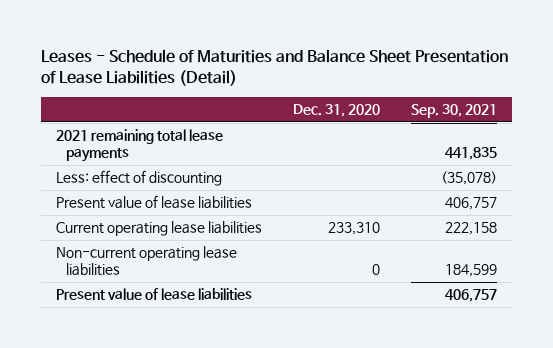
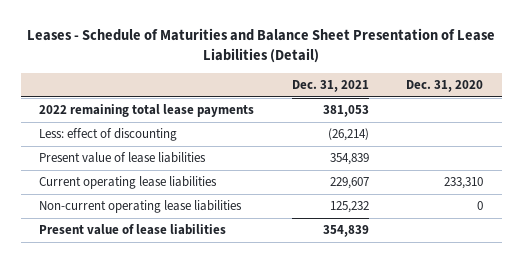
- | Dec. 31, 2020 | Sep. 30, 2021
+ | Dec. 31, 2021 | Dec. 31, 2020
- 2021 remaining total lease payments | | 441,835
+ 2022 remaining total lease payments | 381,053 |

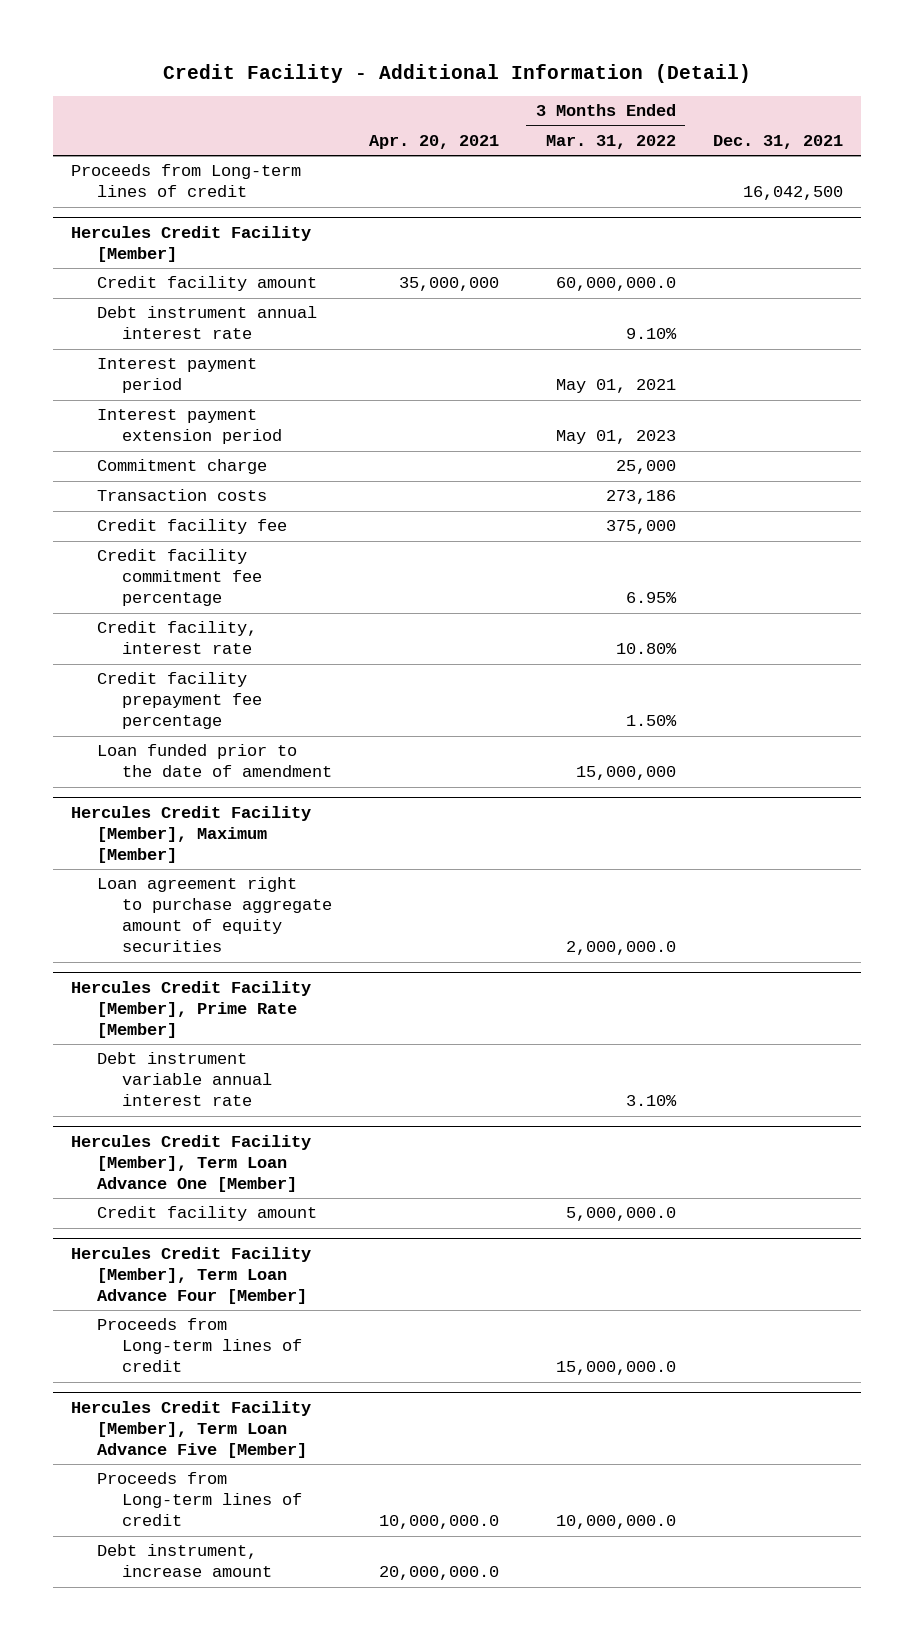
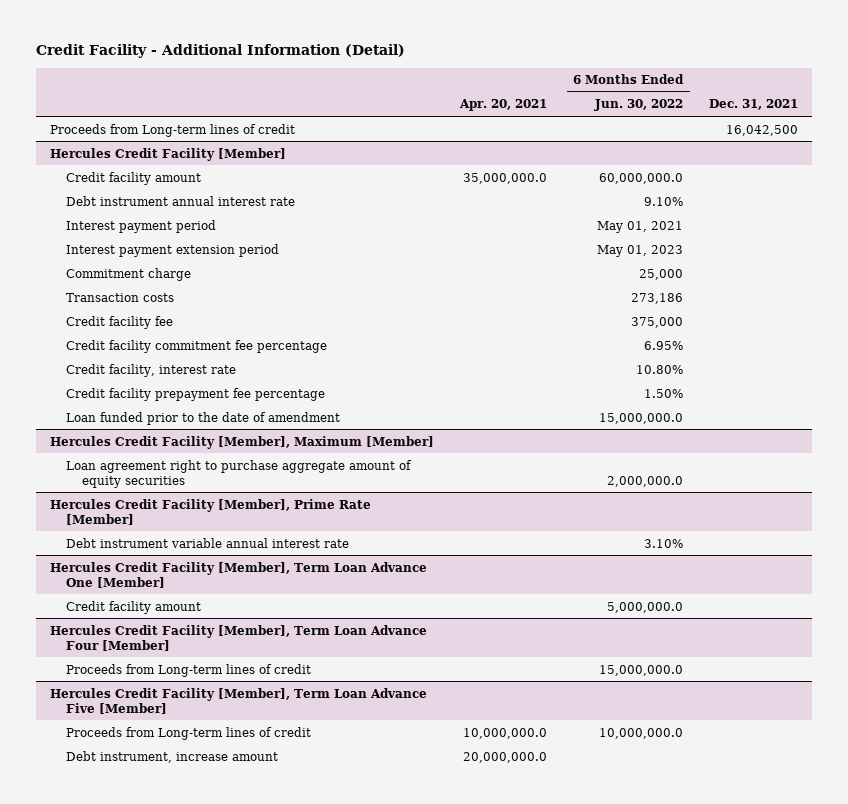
- | Apr. 20, 2021 | 3 Months Ended Mar. 31, 2022 | Dec. 31, 2021
+ | Apr. 20, 2021 | 6 Months Ended Jun. 30, 2022 | Dec. 31, 2021
@ Hercules Credit Facility [Member]
- Credit facility amount | 35,000,000 | 60,000,000.0 |
+ Credit facility amount | 35,000,000.0 | 60,000,000.0 |

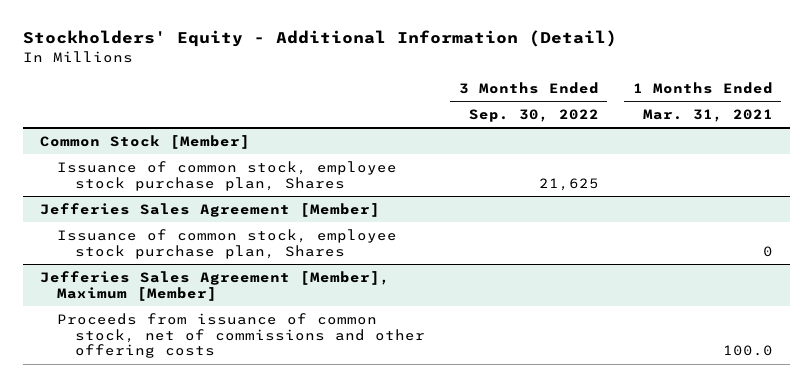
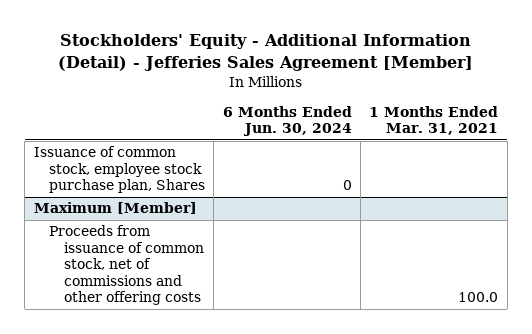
- Stockholders' Equity - Additional Information (Detail)
+ Stockholders' Equity - Additional Information (Detail) - Jefferies Sales Agreement [Member]
- | 3 Months Ended Sep. 30, 2022 | 1 Months Ended Mar. 31, 2021
+ | 6 Months Ended Jun. 30, 2024 | 1 Months Ended Mar. 31, 2021
- Common Stock [Member]
- Issuance of common stock, employee stock purchase plan, Shares | 21,625 |
- Jefferies Sales Agreement [Member]
- Issuance of common stock, employee stock purchase plan, Shares | | 0
- Jefferies Sales Agreement [Member], Maximum [Member]
- Proceeds from issuance of common stock, net of commissions and other offering costs | | 100.0
+ Issuance of common stock, employee stock purchase plan, Shares | 0 |
+ Maximum [Member]
+ Proceeds from issuance of common stock, net of commissions and other offering costs | | 100.0

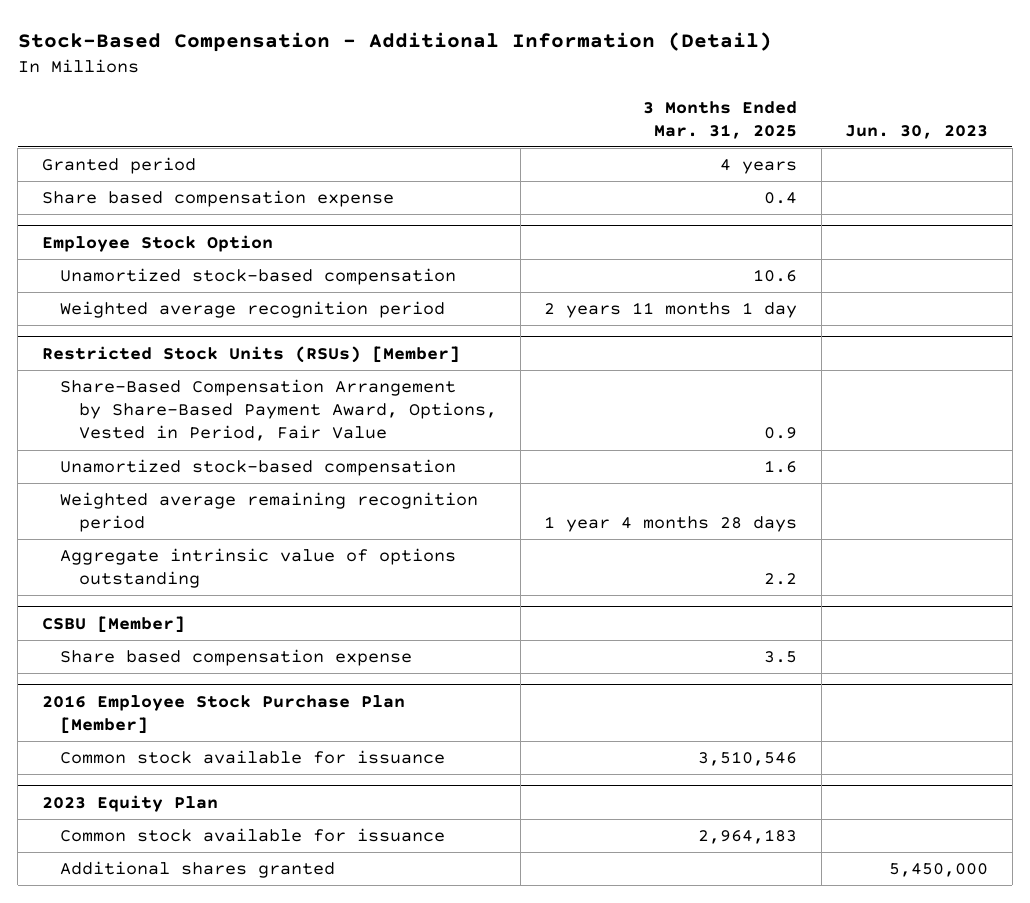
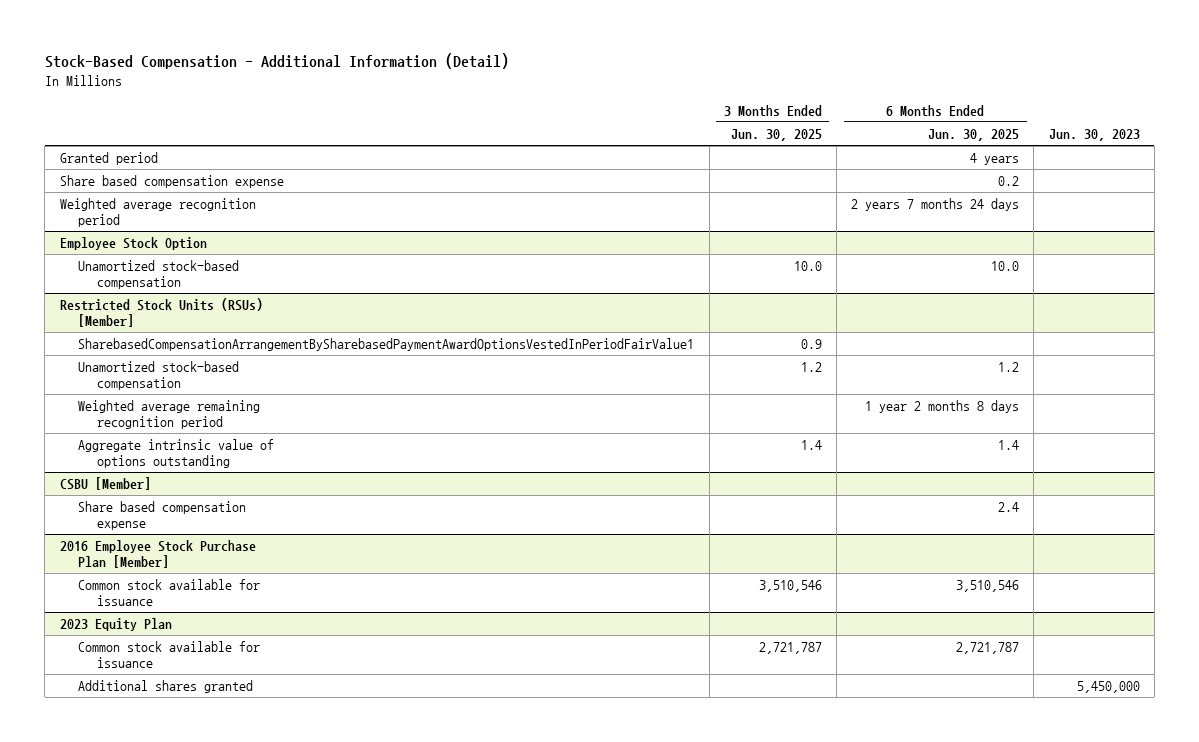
- | 3 Months Ended Mar. 31, 2025 | Jun. 30, 2023
+ | 3 Months Ended Jun. 30, 2025 | 6 Months Ended Jun. 30, 2025 | Jun. 30, 2023
+ Weighted average recognition period | | 2 years 7 months 24 days |
@ Employee Stock Option
- Weighted average recognition period | 2 years 11 months 1 day |
@ Restricted Stock Units (RSUs) [Member]
- Share-Based Compensation Arrangement by Share-Based Payment Award, Options, Vested in Period, Fair Value | 0.9 |
+ SharebasedCompensationArrangementBySharebasedPaymentAwardOptionsVestedInPeriodFairValue1 | 0.9 | |

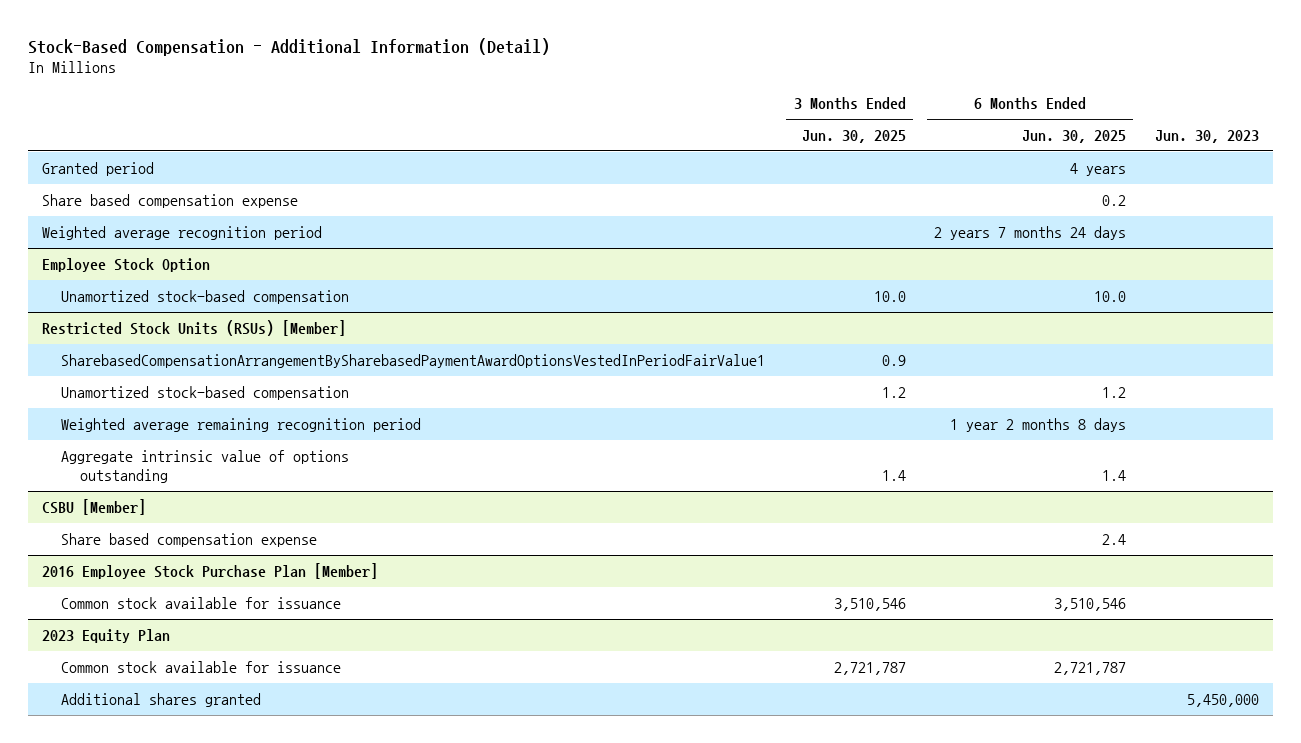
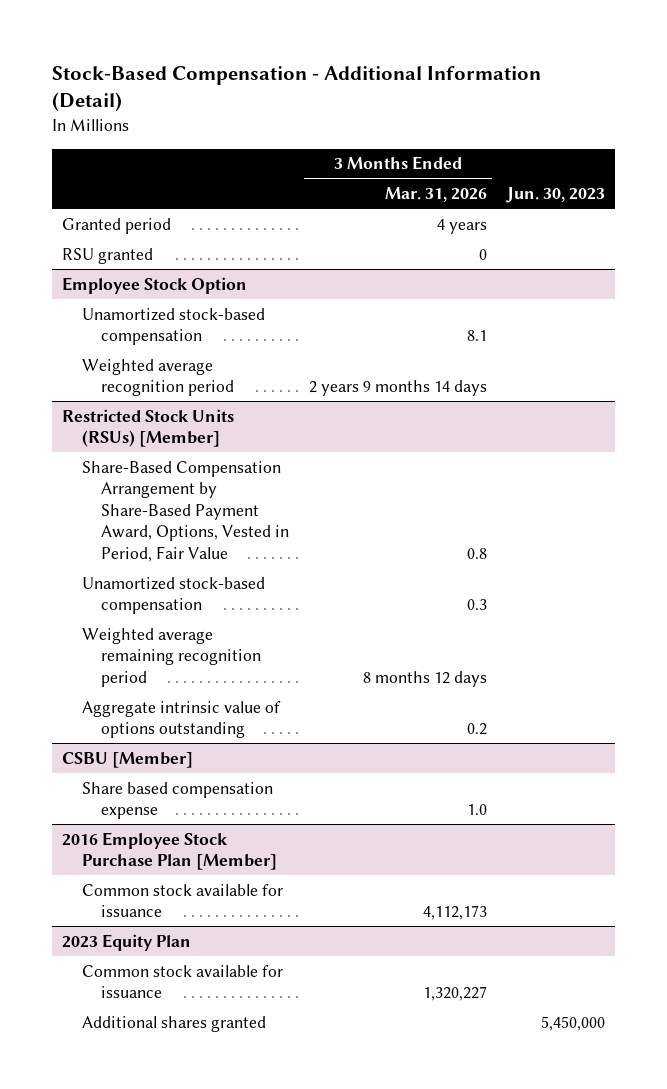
- | 3 Months Ended Jun. 30, 2025 | 6 Months Ended Jun. 30, 2025 | Jun. 30, 2023
+ | 3 Months Ended Mar. 31, 2026 | Jun. 30, 2023
- Share based compensation expense | | 0.2 |
- Weighted average recognition period | | 2 years 7 months 24 days |
+ RSU granted | 0 |
@ Employee Stock Option
+ Weighted average recognition period | 2 years 9 months 14 days |
@ Restricted Stock Units (RSUs) [Member]
- SharebasedCompensationArrangementBySharebasedPaymentAwardOptionsVestedInPeriodFairValue1 | 0.9 | |
+ Share-Based Compensation Arrangement by Share-Based Payment Award, Options, Vested in Period, Fair Value | 0.8 |

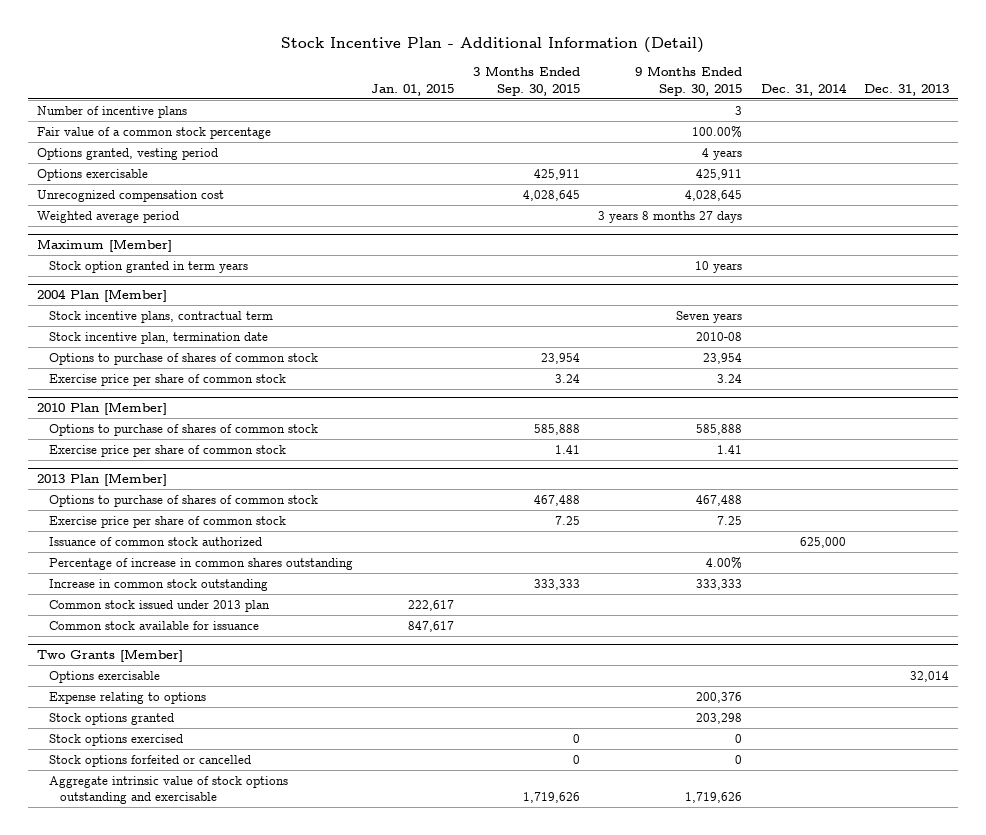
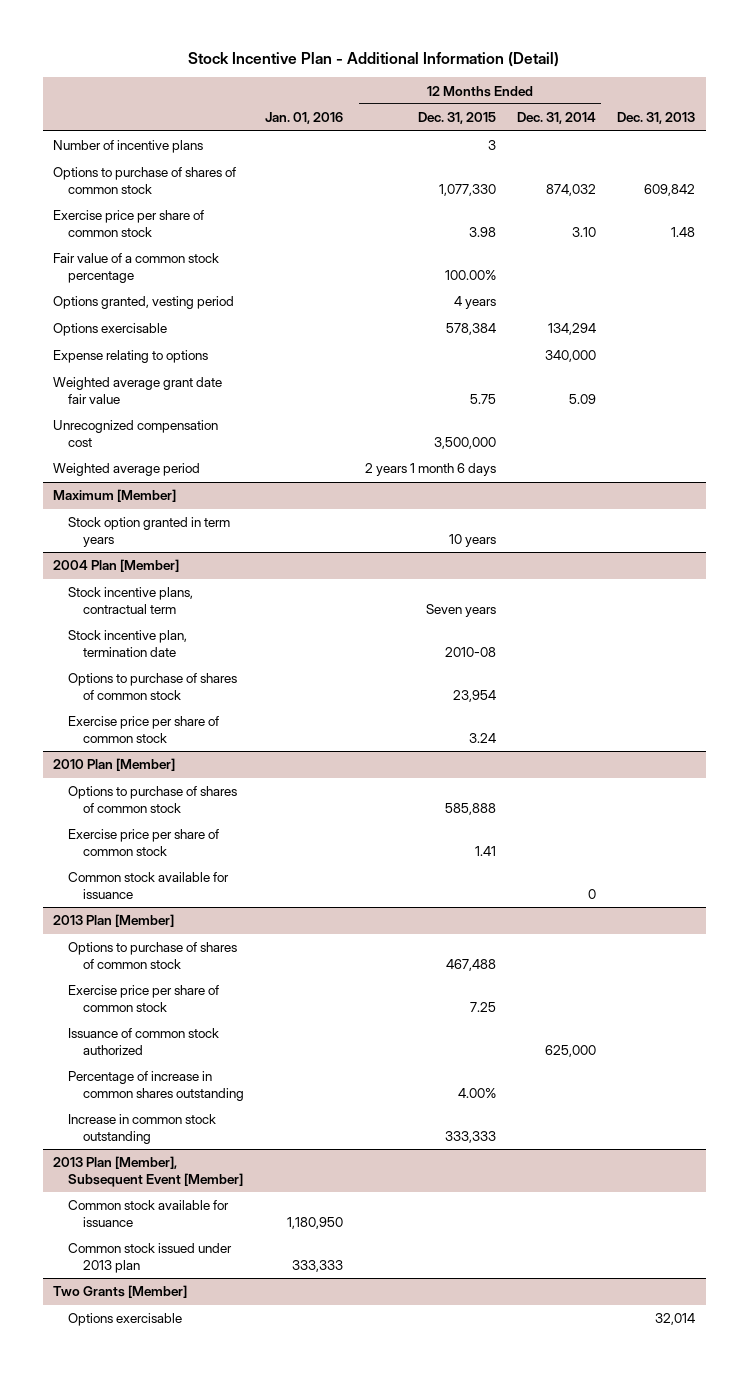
- | Jan. 01, 2015 | 3 Months Ended Sep. 30, 2015 | 9 Months Ended Sep. 30, 2015 | Dec. 31, 2014 | Dec. 31, 2013
+ | Jan. 01, 2016 | 12 Months Ended Dec. 31, 2015 | 12 Months Ended Dec. 31, 2014 | Dec. 31, 2013
+ Options to purchase of shares of common stock | | 1,077,330 | 874,032 | 609,842
+ Exercise price per share of common stock | | 3.98 | 3.10 | 1.48
+ Expense relating to options | | | 340,000 |
+ Weighted average grant date fair value | | 5.75 | 5.09 |
@ 2010 Plan [Member]
+ Common stock available for issuance | | | 0 |
@ 2013 Plan [Member]
- Common stock issued under 2013 plan | 222,617 | | | |
- Common stock available for issuance | 847,617 | | | |
+ 2013 Plan [Member], Subsequent Event [Member]
+ Common stock available for issuance | 1,180,950 | | |
+ Common stock issued under 2013 plan | 333,333 | | |
@ Two Grants [Member]
- Expense relating to options | | | 200,376 | |
- Stock options granted | | | 203,298 | |
- Stock options exercised | | 0 | 0 | |
- Stock options forfeited or cancelled | | 0 | 0 | |
- Aggregate intrinsic value of stock options outstanding and exercisable | | 1,719,626 | 1,719,626 | |

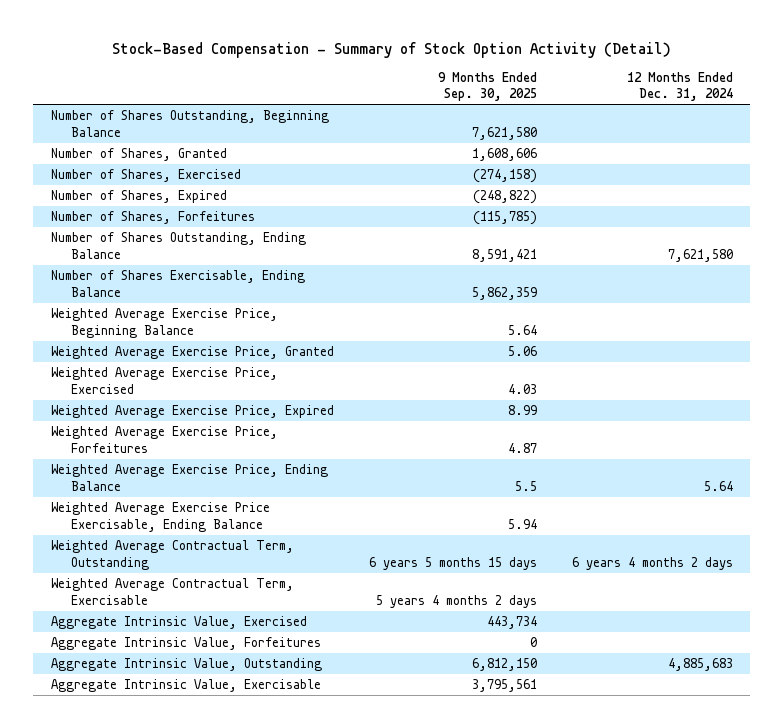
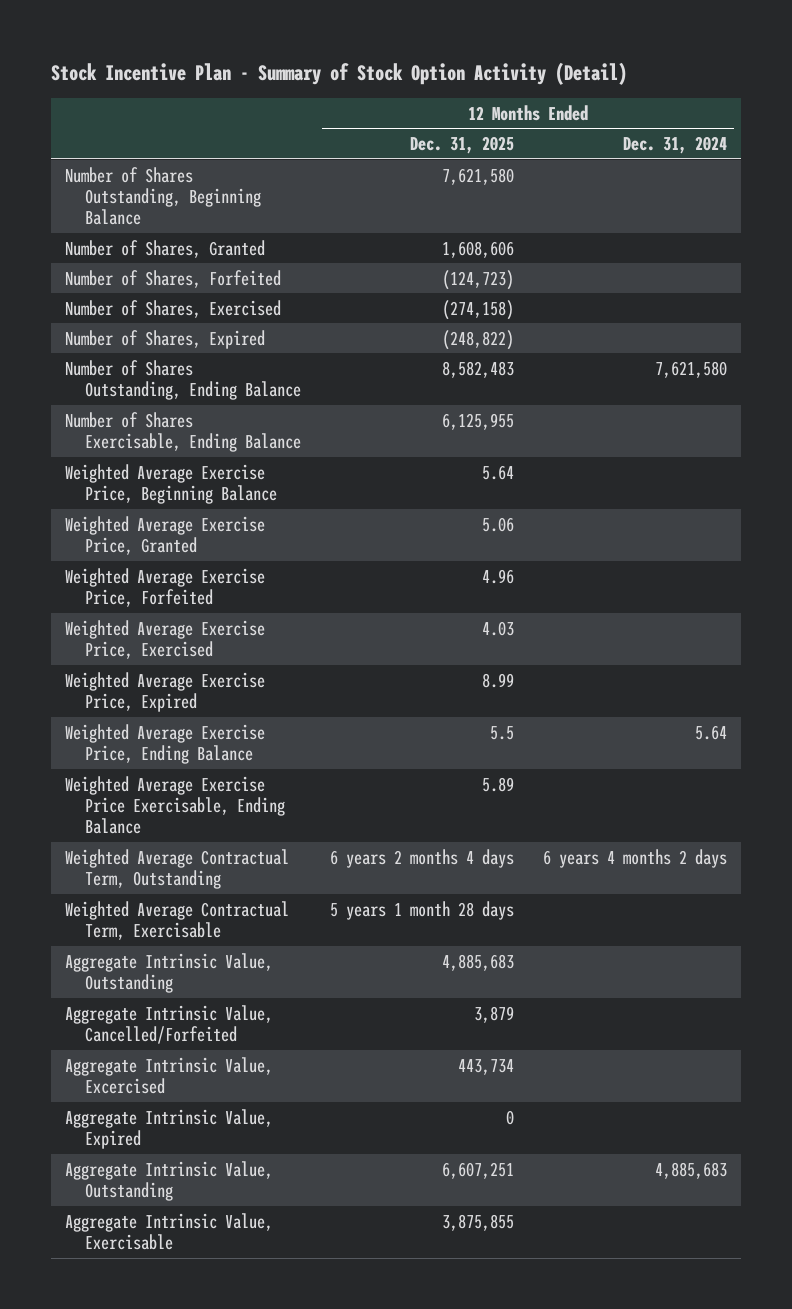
- Stock-Based Compensation - Summary of Stock Option Activity (Detail)
+ Stock Incentive Plan - Summary of Stock Option Activity (Detail)
- | 9 Months Ended Sep. 30, 2025 | 12 Months Ended Dec. 31, 2024
+ | 12 Months Ended Dec. 31, 2025 | 12 Months Ended Dec. 31, 2024
+ Number of Shares, Forfeited | (124,723) |
- Number of Shares, Forfeitures | (115,785) |
+ Weighted Average Exercise Price, Forfeited | 4.96 |
- Weighted Average Exercise Price, Forfeitures | 4.87 |
- Aggregate Intrinsic Value, Exercised | 443,734 |
- Aggregate Intrinsic Value, Forfeitures | 0 |
+ Aggregate Intrinsic Value, Outstanding | 4,885,683 |
+ Aggregate Intrinsic Value, Cancelled/Forfeited | 3,879 |
+ Aggregate Intrinsic Value, Excercised | 443,734 |
+ Aggregate Intrinsic Value, Expired | 0 |

